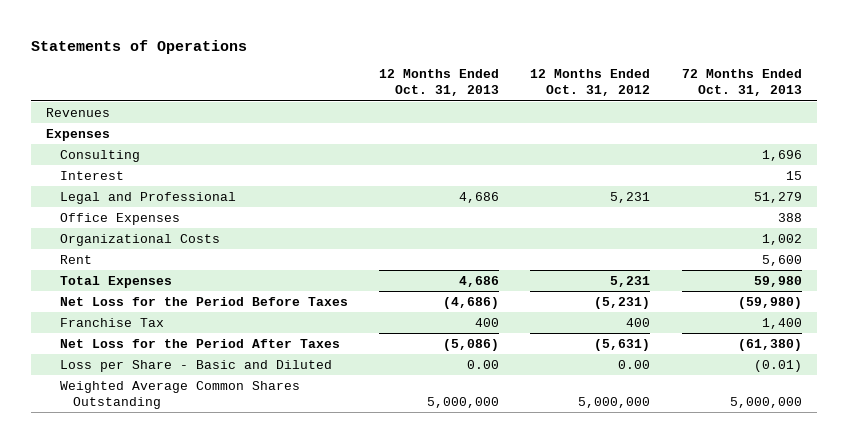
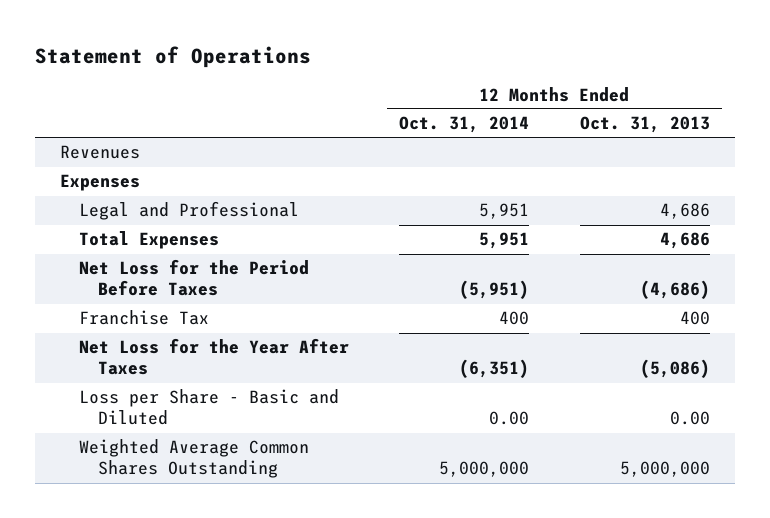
- Statements of Operations
+ Statement of Operations
- | 12 Months Ended Oct. 31, 2013 | 12 Months Ended Oct. 31, 2012 | 72 Months Ended Oct. 31, 2013
+ | 12 Months Ended Oct. 31, 2014 | 12 Months Ended Oct. 31, 2013
- Consulting | | | 1,696
- Interest | | | 15
- Office Expenses | | | 388
- Organizational Costs | | | 1,002
- Rent | | | 5,600
- Net Loss for the Period After Taxes | (5,086) | (5,631) | (61,380)
+ Net Loss for the Year After Taxes | (6,351) | (5,086)

